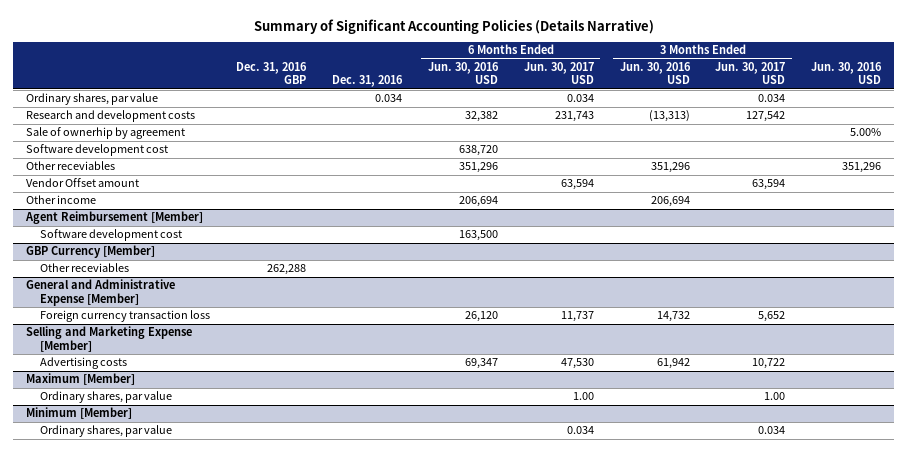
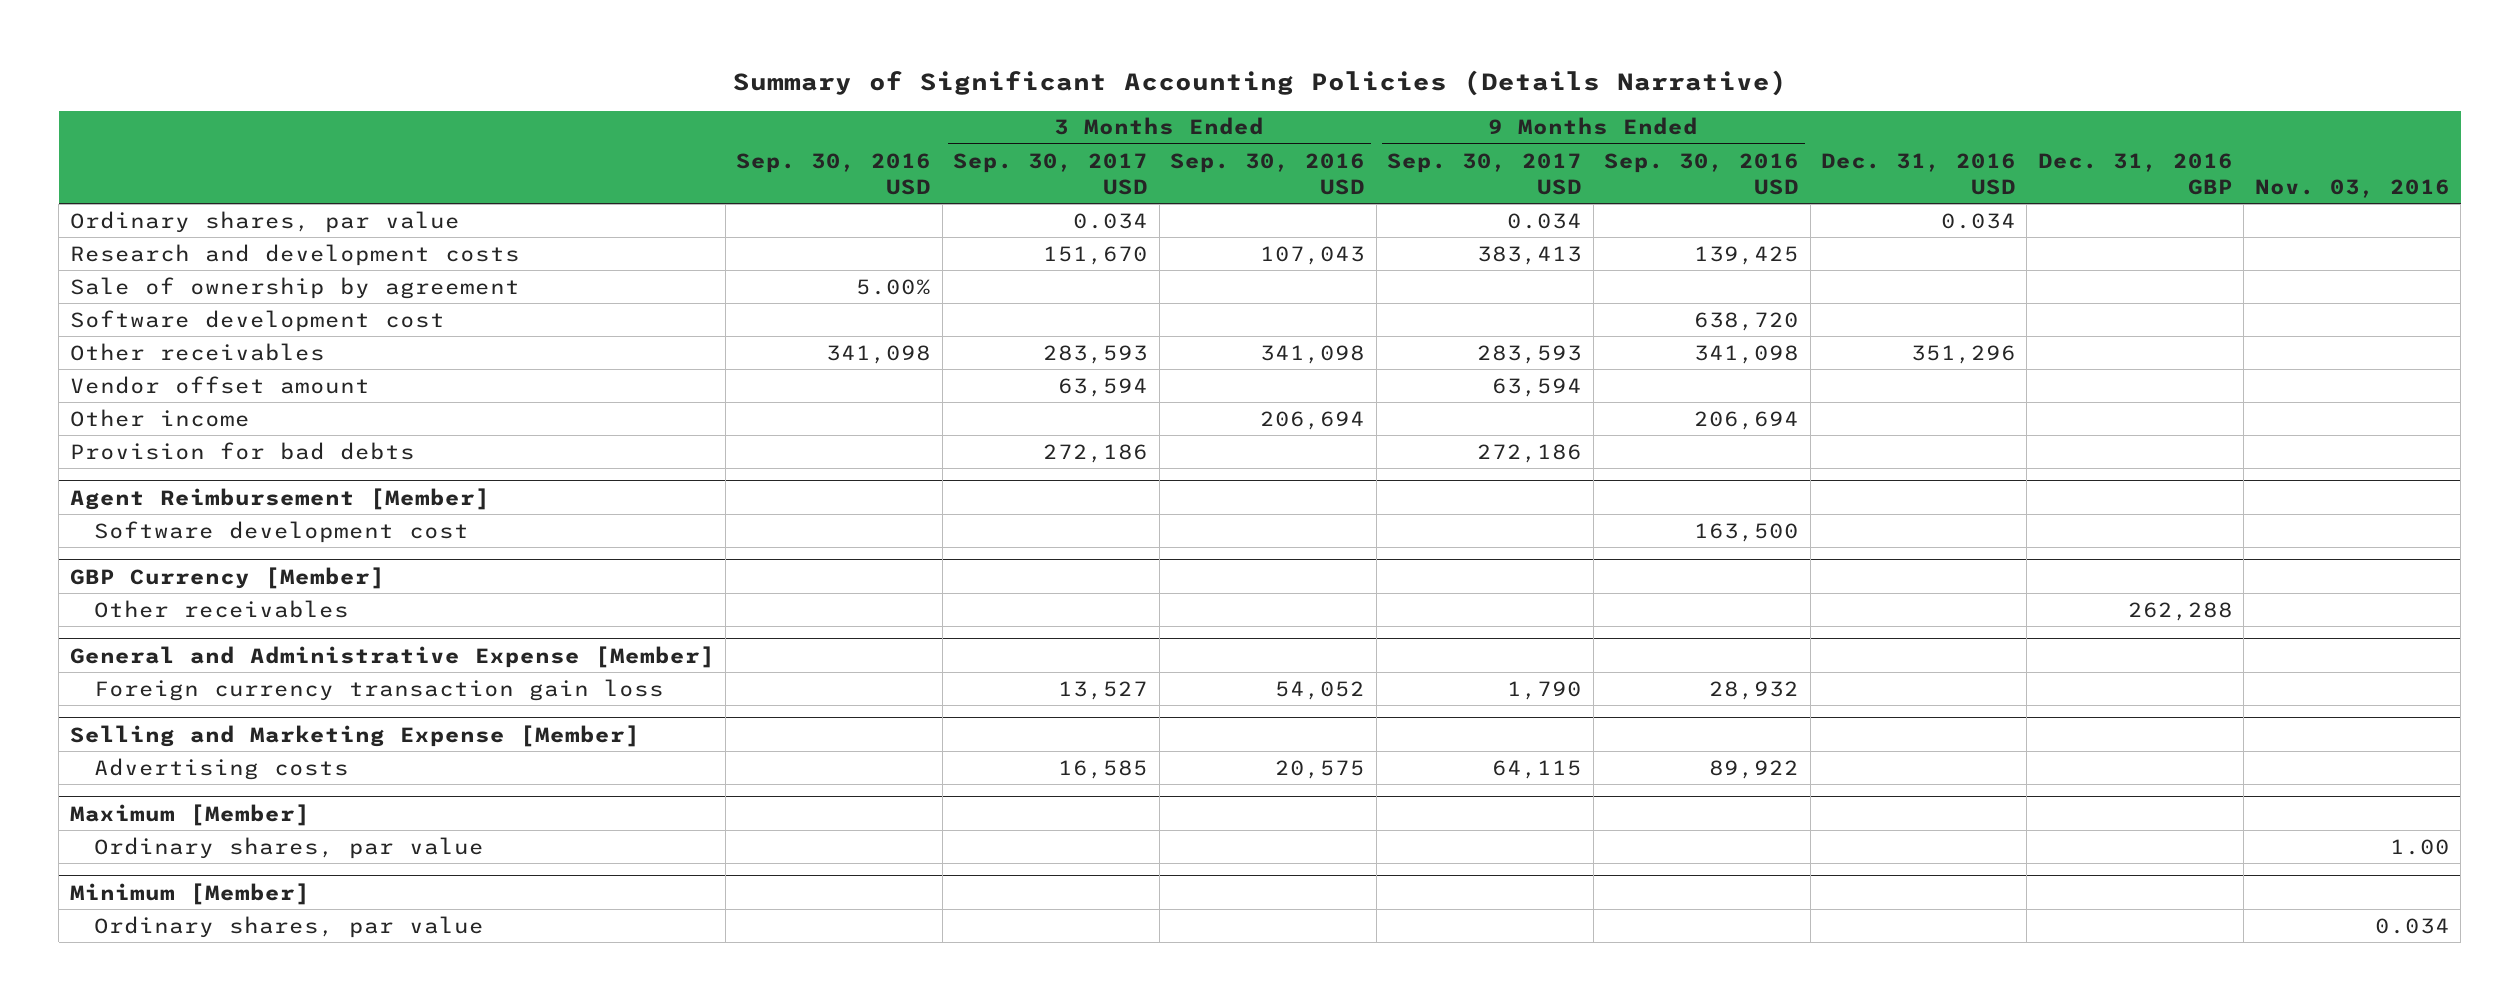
- | Dec. 31, 2016 GBP | Dec. 31, 2016 | 6 Months Ended Jun. 30, 2016 USD | 6 Months Ended Jun. 30, 2017 USD | 3 Months Ended Jun. 30, 2016 USD | 3 Months Ended Jun. 30, 2017 USD | Jun. 30, 2016 USD
+ | Sep. 30, 2016 USD | 3 Months Ended Sep. 30, 2017 USD | 3 Months Ended Sep. 30, 2016 USD | 9 Months Ended Sep. 30, 2017 USD | 9 Months Ended Sep. 30, 2016 USD | Dec. 31, 2016 USD | Dec. 31, 2016 GBP | Nov. 03, 2016
- Sale of ownerhip by agreement | | | | | | | 5.00%
+ Sale of ownership by agreement | 5.00% | | | | | | |
- Other receviables | | | 351,296 | | 351,296 | | 351,296
- Vendor Offset amount | | | | 63,594 | | 63,594 |
+ Other receivables | 341,098 | 283,593 | 341,098 | 283,593 | 341,098 | 351,296 | |
+ Vendor offset amount | | 63,594 | | 63,594 | | | |
+ Provision for bad debts | | 272,186 | | 272,186 | | | |
@ GBP Currency [Member]
- Other receviables | 262,288 | | | | | |
+ Other receivables | | | | | | | 262,288 |
@ General and Administrative Expense [Member]
- Foreign currency transaction loss | | | 26,120 | 11,737 | 14,732 | 5,652 |
+ Foreign currency transaction gain loss | | 13,527 | 54,052 | 1,790 | 28,932 | | |

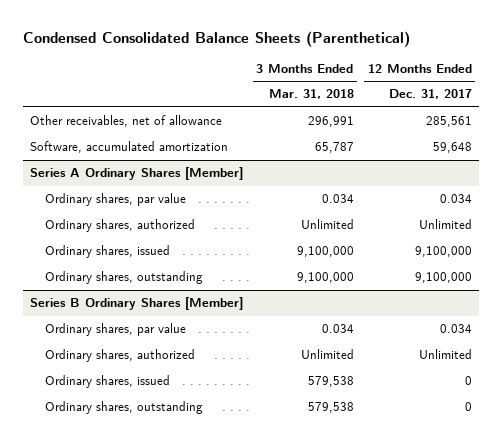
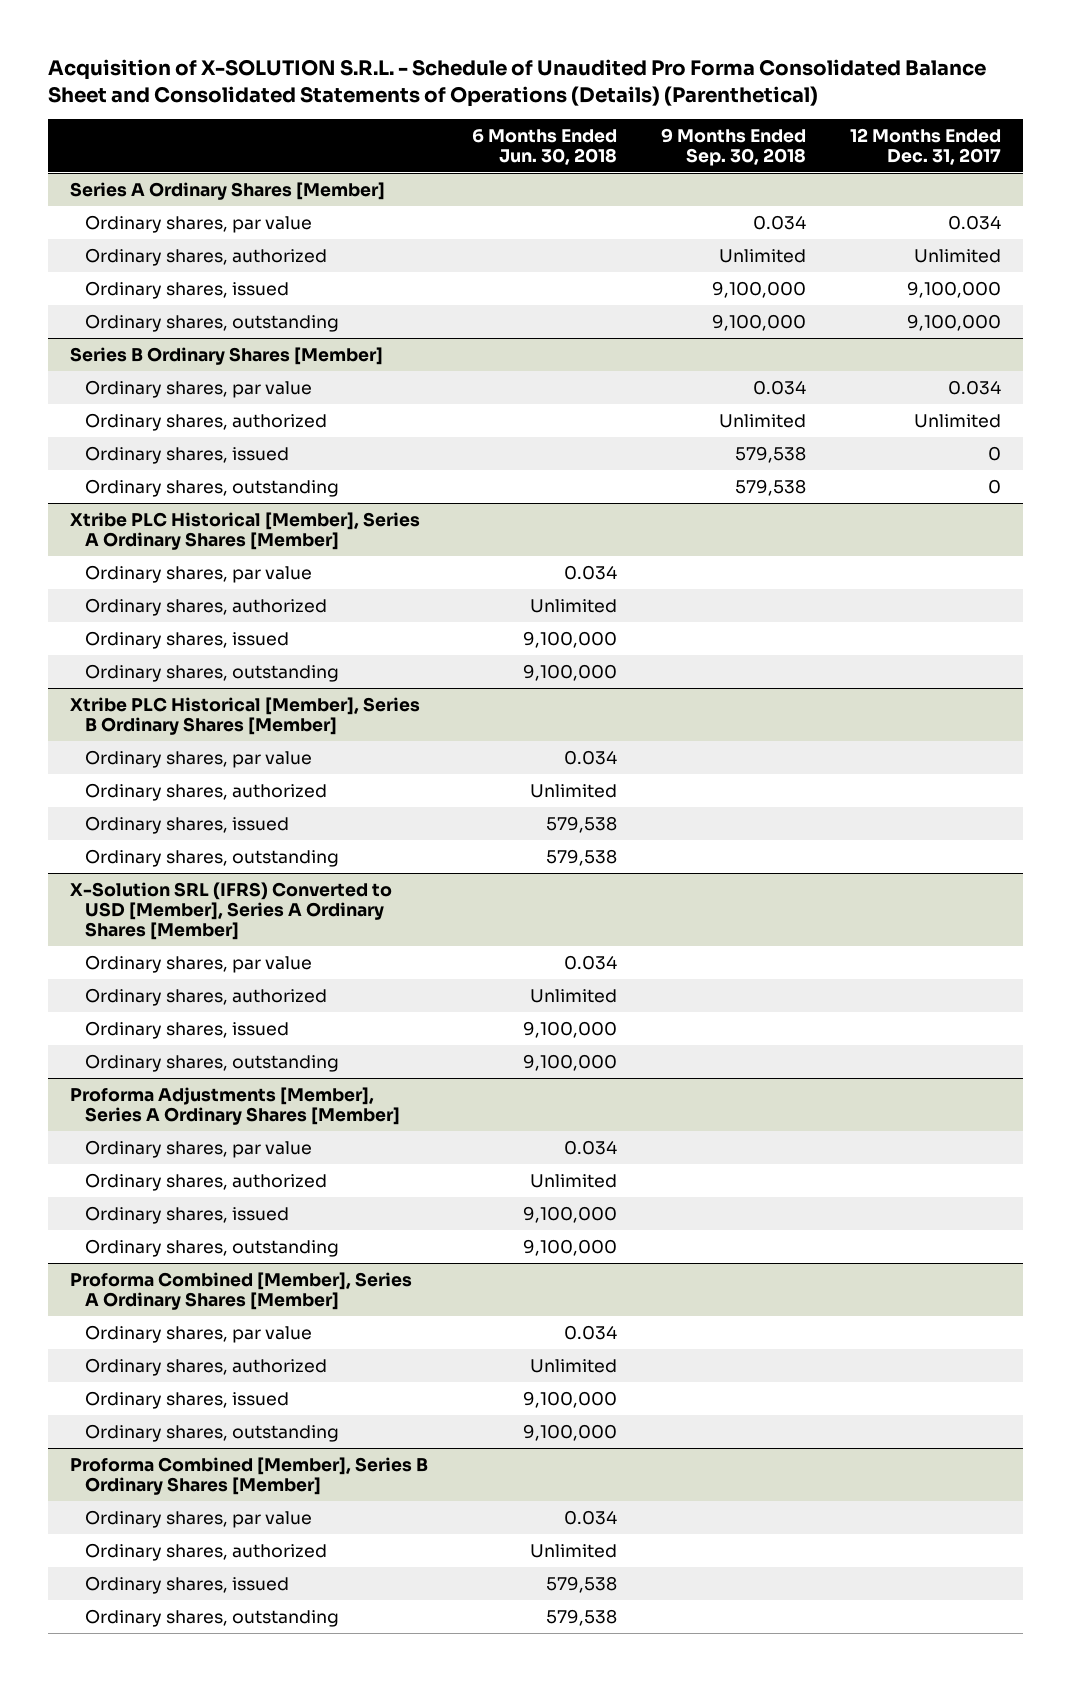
- Condensed Consolidated Balance Sheets (Parenthetical)
+ Acquisition of X-SOLUTION S.R.L. - Schedule of Unaudited Pro Forma Consolidated Balance Sheet and Consolidated Statements of Operations (Details) (Parenthetical)
- | 3 Months Ended Mar. 31, 2018 | 12 Months Ended Dec. 31, 2017
+ | 6 Months Ended Jun. 30, 2018 | 9 Months Ended Sep. 30, 2018 | 12 Months Ended Dec. 31, 2017
- Other receivables, net of allowance | 296,991 | 285,561
- Software, accumulated amortization | 65,787 | 59,648
+ Xtribe PLC Historical [Member], Series A Ordinary Shares [Member]
+ Ordinary shares, par value | 0.034 | |
+ Ordinary shares, authorized | Unlimited | |
+ Ordinary shares, issued | 9,100,000 | |
+ Ordinary shares, outstanding | 9,100,000 | |
+ Xtribe PLC Historical [Member], Series B Ordinary Shares [Member]
+ Ordinary shares, par value | 0.034 | |
+ Ordinary shares, authorized | Unlimited | |
+ Ordinary shares, issued | 579,538 | |
+ Ordinary shares, outstanding | 579,538 | |
+ X-Solution SRL (IFRS) Converted to USD [Member], Series A Ordinary Shares [Member]
+ Ordinary shares, par value | 0.034 | |
+ Ordinary shares, authorized | Unlimited | |
+ Ordinary shares, issued | 9,100,000 | |
+ Ordinary shares, outstanding | 9,100,000 | |
+ Proforma Adjustments [Member], Series A Ordinary Shares [Member]
+ Ordinary shares, par value | 0.034 | |
+ Ordinary shares, authorized | Unlimited | |
+ Ordinary shares, issued | 9,100,000 | |
+ Ordinary shares, outstanding | 9,100,000 | |
+ Proforma Combined [Member], Series A Ordinary Shares [Member]
+ Ordinary shares, par value | 0.034 | |
+ Ordinary shares, authorized | Unlimited | |
+ Ordinary shares, issued | 9,100,000 | |
+ Ordinary shares, outstanding | 9,100,000 | |
+ Proforma Combined [Member], Series B Ordinary Shares [Member]
+ Ordinary shares, par value | 0.034 | |
+ Ordinary shares, authorized | Unlimited | |
+ Ordinary shares, issued | 579,538 | |
+ Ordinary shares, outstanding | 579,538 | |

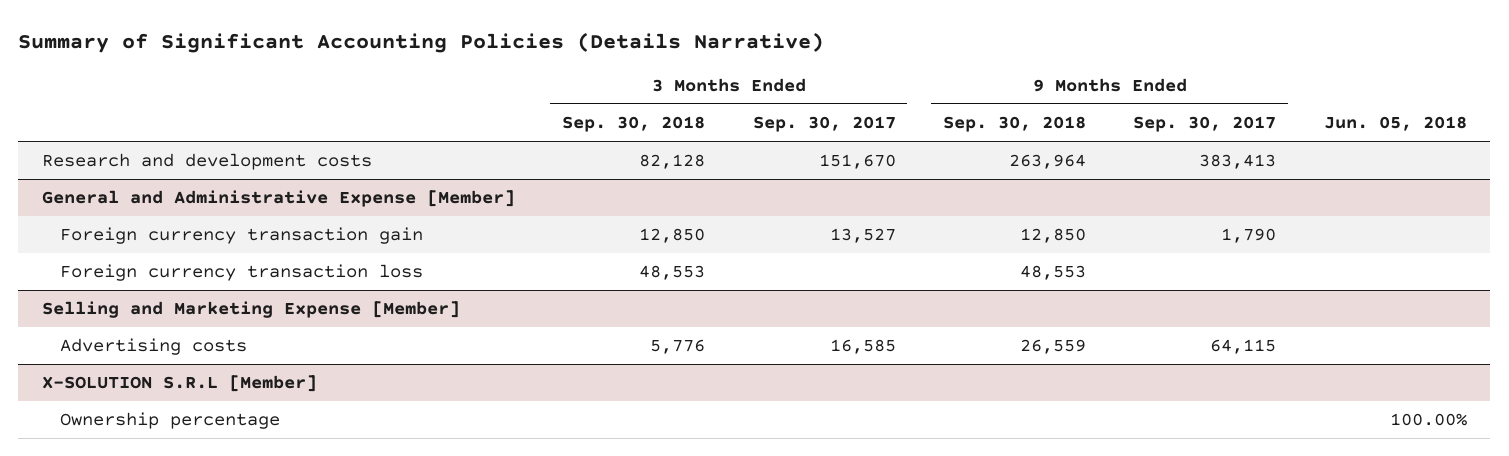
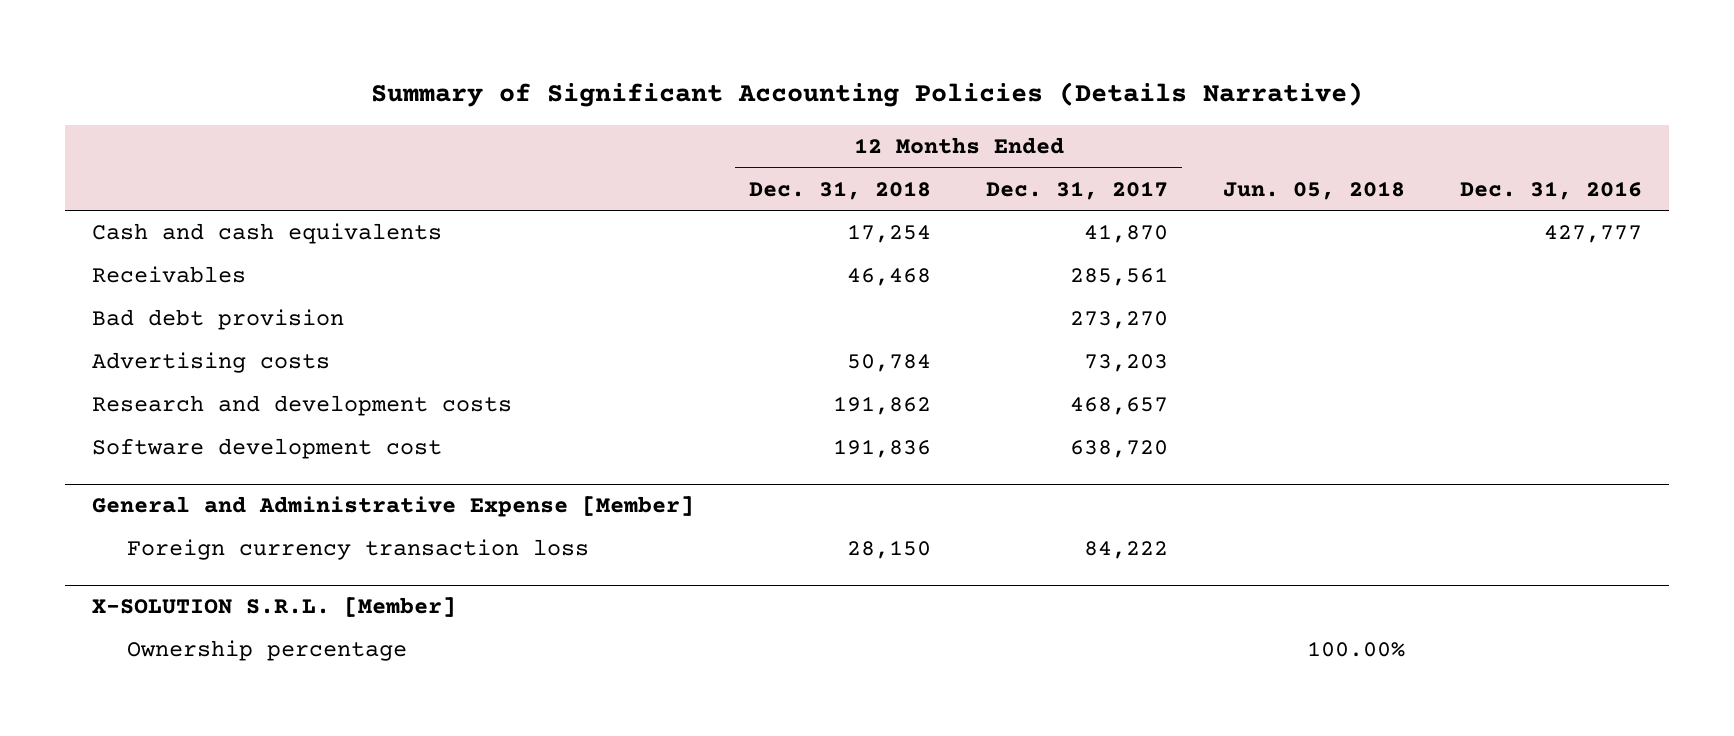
- | 3 Months Ended Sep. 30, 2018 | 3 Months Ended Sep. 30, 2017 | 9 Months Ended Sep. 30, 2018 | 9 Months Ended Sep. 30, 2017 | Jun. 05, 2018
+ | 12 Months Ended Dec. 31, 2018 | 12 Months Ended Dec. 31, 2017 | Jun. 05, 2018 | Dec. 31, 2016
+ Cash and cash equivalents | 17,254 | 41,870 | | 427,777
+ Receivables | 46,468 | 285,561 | |
+ Bad debt provision | | 273,270 | |
+ Advertising costs | 50,784 | 73,203 | |
+ Software development cost | 191,836 | 638,720 | |
@ General and Administrative Expense [Member]
- Foreign currency transaction gain | 12,850 | 13,527 | 12,850 | 1,790 |
- Selling and Marketing Expense [Member]
- Advertising costs | 5,776 | 16,585 | 26,559 | 64,115 |
- X-SOLUTION S.R.L [Member]
+ X-SOLUTION S.R.L. [Member]

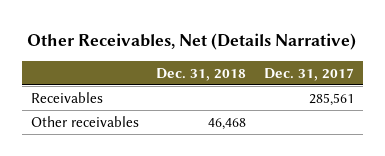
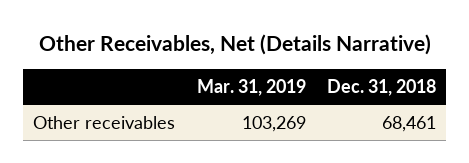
- | Dec. 31, 2018 | Dec. 31, 2017
+ | Mar. 31, 2019 | Dec. 31, 2018
- Receivables | | 285,561
- Other receivables | 46,468 |
+ Other receivables | 103,269 | 68,461

